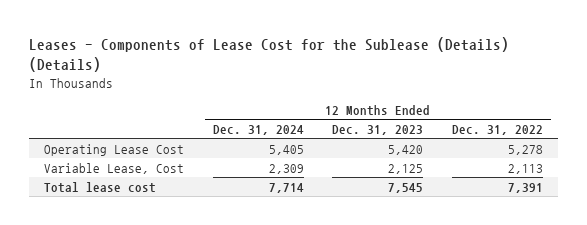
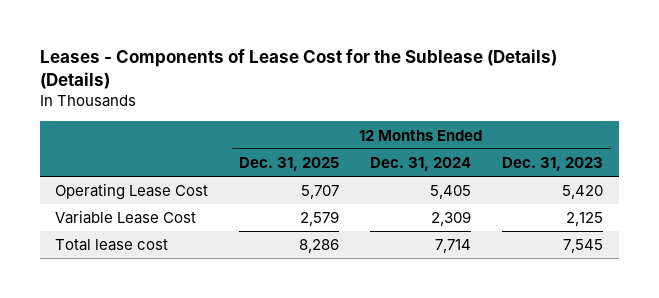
- | 12 Months Ended Dec. 31, 2024 | 12 Months Ended Dec. 31, 2023 | 12 Months Ended Dec. 31, 2022
+ | 12 Months Ended Dec. 31, 2025 | 12 Months Ended Dec. 31, 2024 | 12 Months Ended Dec. 31, 2023
- Variable Lease, Cost | 2,309 | 2,125 | 2,113
+ Variable Lease Cost | 2,579 | 2,309 | 2,125

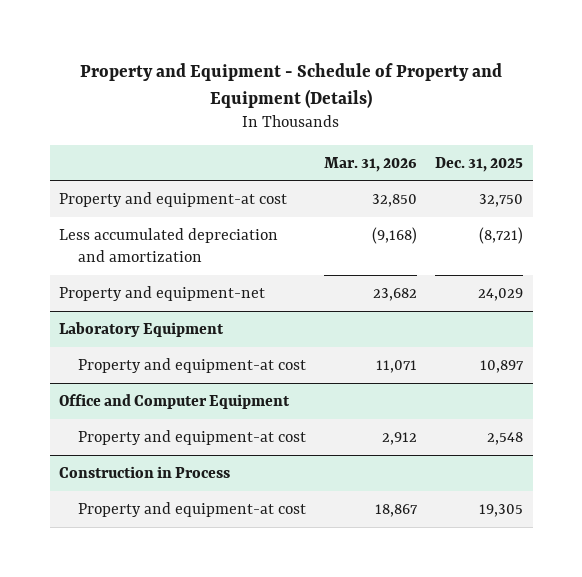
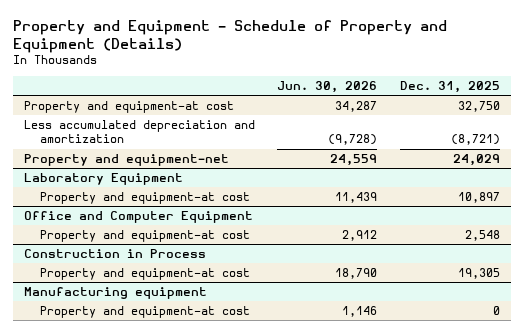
- | Mar. 31, 2026 | Dec. 31, 2025
+ | Jun. 30, 2026 | Dec. 31, 2025
+ Manufacturing equipment
+ Property and equipment-at cost | 1,146 | 0

